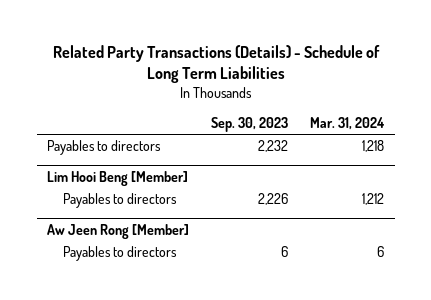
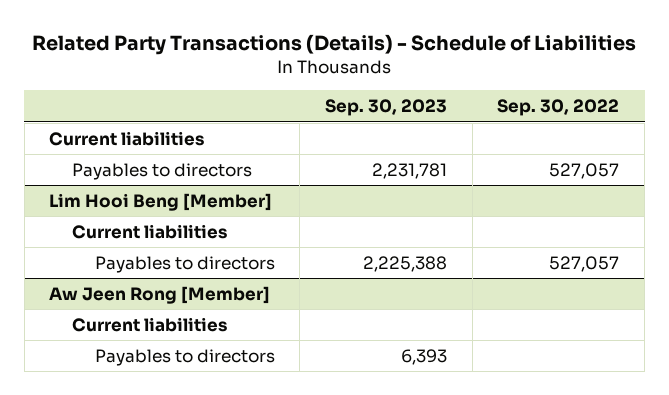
- Related Party Transactions (Details) - Schedule of Long Term Liabilities
+ Related Party Transactions (Details) - Schedule of Liabilities
- | Sep. 30, 2023 | Mar. 31, 2024
+ | Sep. 30, 2023 | Sep. 30, 2022
- Payables to directors | 2,232 | 1,218
+ Current liabilities
+ Payables to directors | 2,231,781 | 527,057
@ Lim Hooi Beng [Member]
- Payables to directors | 2,226 | 1,212
+ Current liabilities
+ Payables to directors | 2,225,388 | 527,057
@ Aw Jeen Rong [Member]
- Payables to directors | 6 | 6
+ Current liabilities
+ Payables to directors | 6,393 |

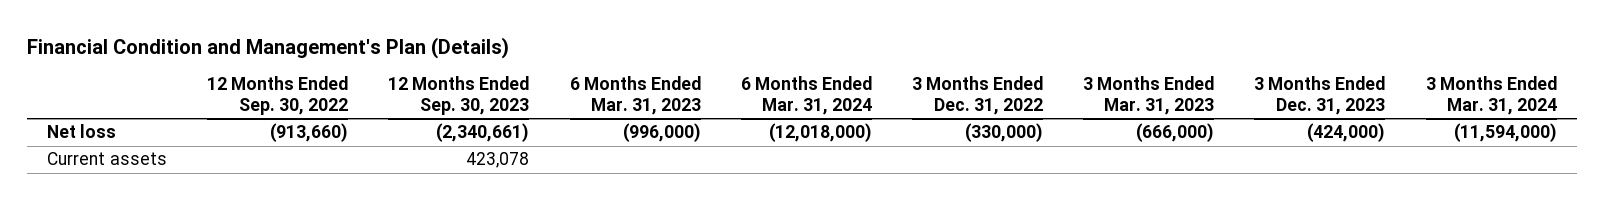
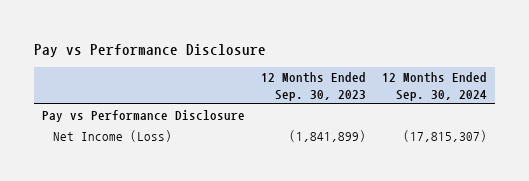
- Financial Condition and Management's Plan (Details)
+ Pay vs Performance Disclosure
- | 12 Months Ended Sep. 30, 2022 | 12 Months Ended Sep. 30, 2023 | 6 Months Ended Mar. 31, 2023 | 6 Months Ended Mar. 31, 2024 | 3 Months Ended Dec. 31, 2022 | 3 Months Ended Mar. 31, 2023 | 3 Months Ended Dec. 31, 2023 | 3 Months Ended Mar. 31, 2024
+ | 12 Months Ended Sep. 30, 2023 | 12 Months Ended Sep. 30, 2024
- Net loss | (913,660) | (2,340,661) | (996,000) | (12,018,000) | (330,000) | (666,000) | (424,000) | (11,594,000)
- Current assets | | 423,078 | | | | | |
+ Pay vs Performance Disclosure
+ Net Income (Loss) | (1,841,899) | (17,815,307)

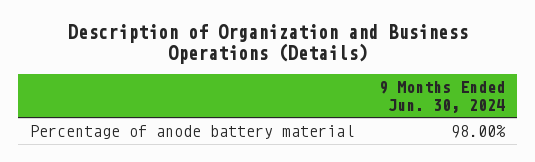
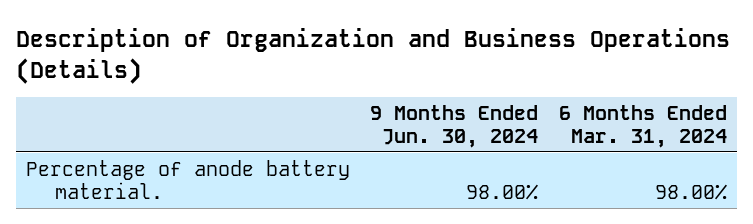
- | 9 Months Ended Jun. 30, 2024
+ | 9 Months Ended Jun. 30, 2024 | 6 Months Ended Mar. 31, 2024
- Percentage of anode battery material | 98.00%
+ Percentage of anode battery material. | 98.00% | 98.00%

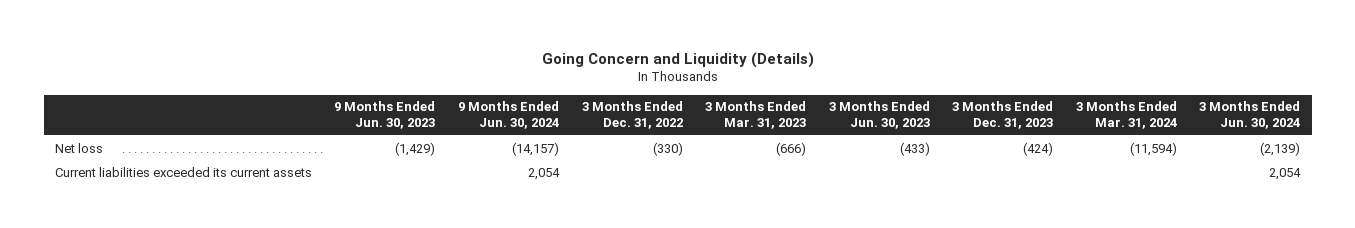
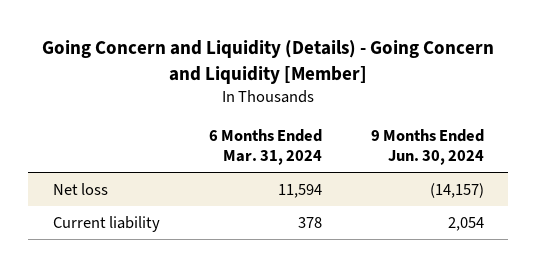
- Going Concern and Liquidity (Details)
+ Going Concern and Liquidity (Details) - Going Concern and Liquidity [Member]
- | 9 Months Ended Jun. 30, 2023 | 9 Months Ended Jun. 30, 2024 | 3 Months Ended Dec. 31, 2022 | 3 Months Ended Mar. 31, 2023 | 3 Months Ended Jun. 30, 2023 | 3 Months Ended Dec. 31, 2023 | 3 Months Ended Mar. 31, 2024 | 3 Months Ended Jun. 30, 2024
+ | 6 Months Ended Mar. 31, 2024 | 9 Months Ended Jun. 30, 2024
- Current liabilities exceeded its current assets | | 2,054 | | | | | | 2,054
+ Current liability | 378 | 2,054

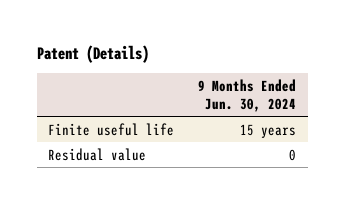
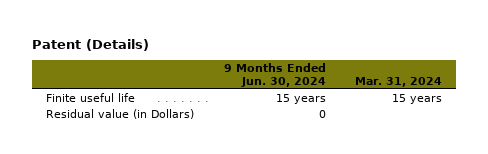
- | 9 Months Ended Jun. 30, 2024
+ | 9 Months Ended Jun. 30, 2024 | Mar. 31, 2024
- Residual value | 0
+ Residual value (in Dollars) | 0 |

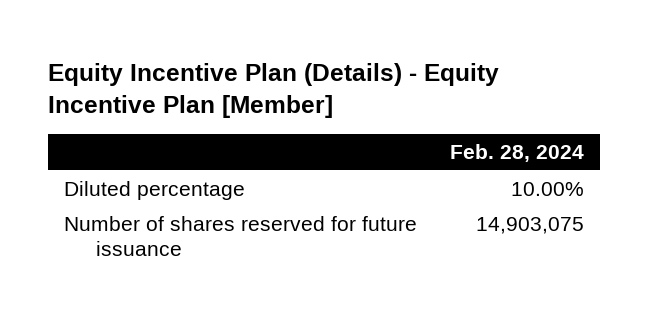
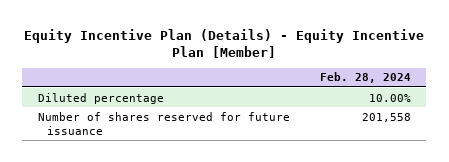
- Number of shares reserved for future issuance | 14,903,075
+ Number of shares reserved for future issuance | 201,558

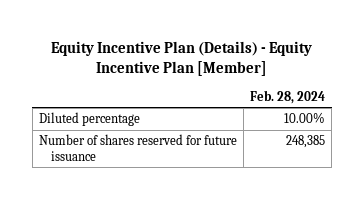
- Number of shares reserved for future issuance | 201,558
+ Number of shares reserved for future issuance | 248,385

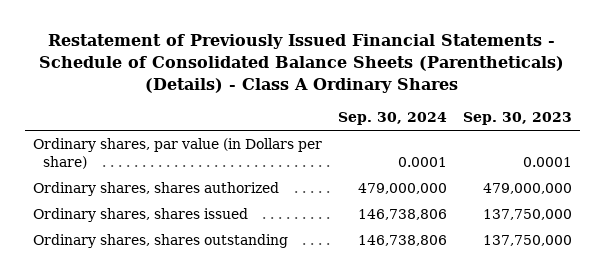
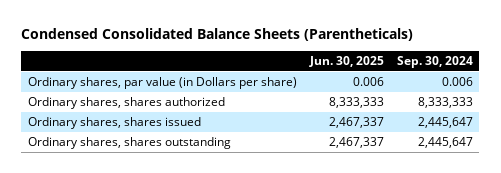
- Restatement of Previously Issued Financial Statements - Schedule of Consolidated Balance Sheets (Parentheticals) (Details) - Class A Ordinary Shares
+ Condensed Consolidated Balance Sheets (Parentheticals)
- | Sep. 30, 2024 | Sep. 30, 2023
+ | Jun. 30, 2025 | Sep. 30, 2024
- Ordinary shares, par value (in Dollars per share) | 0.0001 | 0.0001
- Ordinary shares, shares authorized | 479,000,000 | 479,000,000
- Ordinary shares, shares issued | 146,738,806 | 137,750,000
- Ordinary shares, shares outstanding | 146,738,806 | 137,750,000
+ Ordinary shares, par value (in Dollars per share) | 0.006 | 0.006
+ Ordinary shares, shares authorized | 8,333,333 | 8,333,333
+ Ordinary shares, shares issued | 2,467,337 | 2,445,647
+ Ordinary shares, shares outstanding | 2,467,337 | 2,445,647

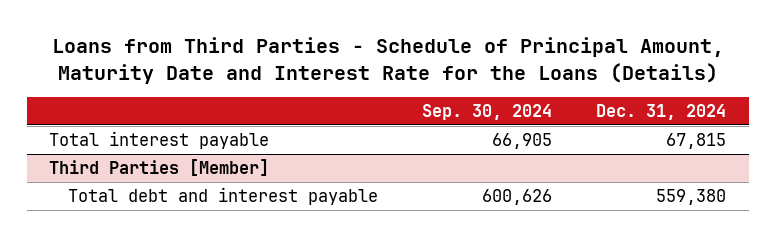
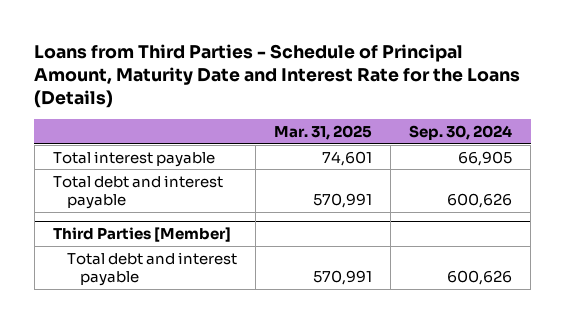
- | Sep. 30, 2024 | Dec. 31, 2024
+ | Mar. 31, 2025 | Sep. 30, 2024
+ Total debt and interest payable | 570,991 | 600,626

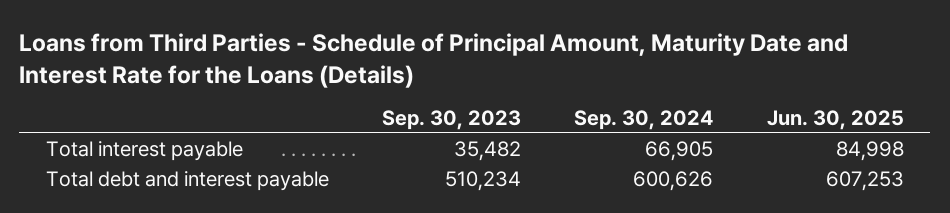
- | Mar. 31, 2025 | Sep. 30, 2024
+ | Sep. 30, 2023 | Sep. 30, 2024 | Jun. 30, 2025
- Third Parties [Member]
- Total debt and interest payable | 570,991 | 600,626

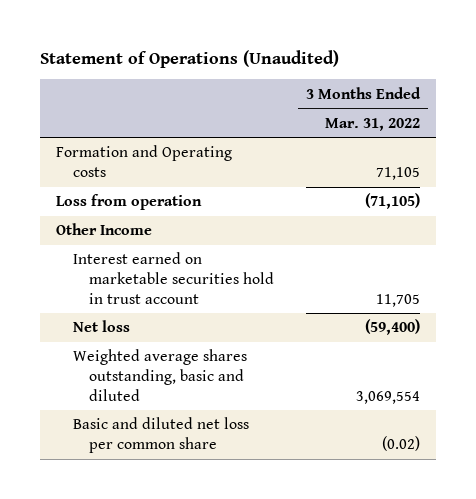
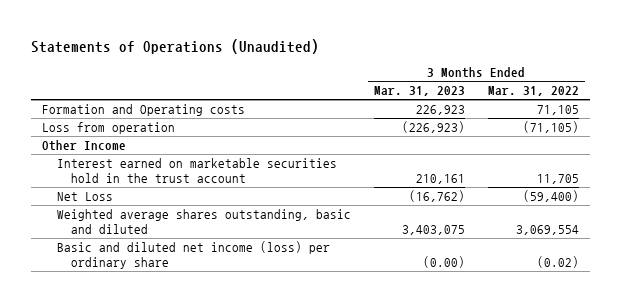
- Statement of Operations (Unaudited)
+ Statements of Operations (Unaudited)
- | 3 Months Ended Mar. 31, 2022
+ | 3 Months Ended Mar. 31, 2023 | 3 Months Ended Mar. 31, 2022
- Interest earned on marketable securities hold in trust account | 11,705
- Net loss | (59,400)
+ Interest earned on marketable securities hold in the trust account | 210,161 | 11,705
+ Net Loss | (16,762) | (59,400)
- Basic and diluted net loss per common share | (0.02)
+ Basic and diluted net income (loss) per ordinary share | (0.00) | (0.02)

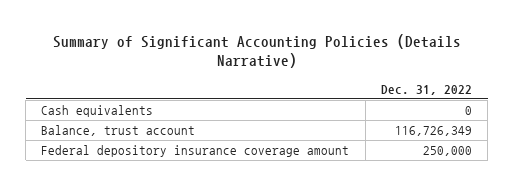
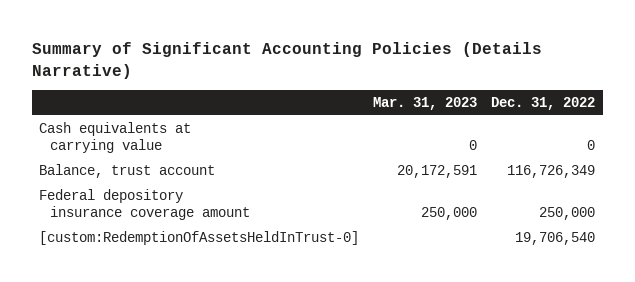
- | Dec. 31, 2022
+ | Mar. 31, 2023 | Dec. 31, 2022
- Cash equivalents | 0
+ Cash equivalents at carrying value | 0 | 0
+ [custom:RedemptionOfAssetsHeldInTrust-0] | | 19,706,540

